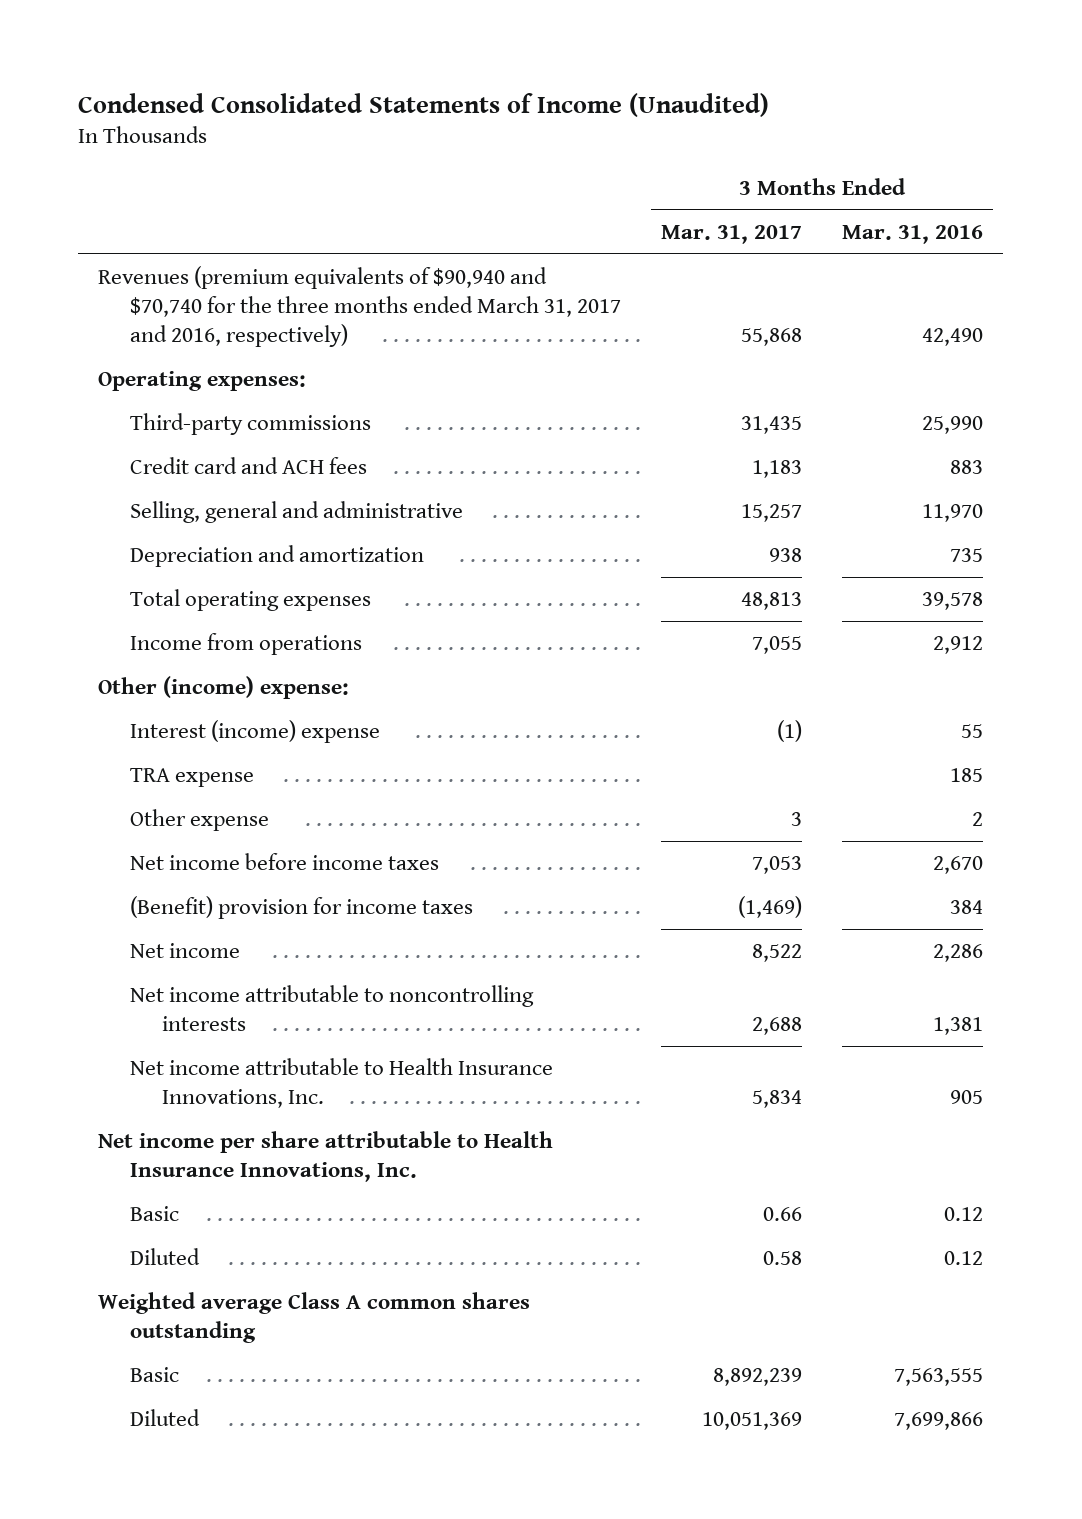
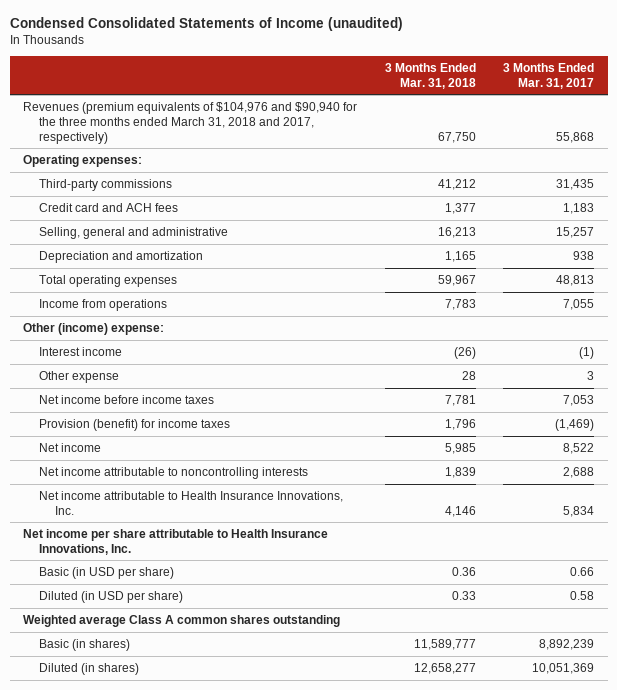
- Condensed Consolidated Statements of Income (Unaudited)
+ Condensed Consolidated Statements of Income (unaudited)
- | 3 Months Ended Mar. 31, 2017 | 3 Months Ended Mar. 31, 2016
+ | 3 Months Ended Mar. 31, 2018 | 3 Months Ended Mar. 31, 2017
- Revenues (premium equivalents of $90,940 and $70,740 for the three months ended March 31, 2017 and 2016, respectively) | 55,868 | 42,490
+ Revenues (premium equivalents of $104,976 and $90,940 for the three months ended March 31, 2018 and 2017, respectively) | 67,750 | 55,868
- Interest (income) expense | (1) | 55
- TRA expense | | 185
+ Interest income | (26) | (1)
- (Benefit) provision for income taxes | (1,469) | 384
+ Provision (benefit) for income taxes | 1,796 | (1,469)
- Basic | 0.66 | 0.12
- Diluted | 0.58 | 0.12
+ Basic (in USD per share) | 0.36 | 0.66
+ Diluted (in USD per share) | 0.33 | 0.58
- Basic | 8,892,239 | 7,563,555
- Diluted | 10,051,369 | 7,699,866
+ Basic (in shares) | 11,589,777 | 8,892,239
+ Diluted (in shares) | 12,658,277 | 10,051,369

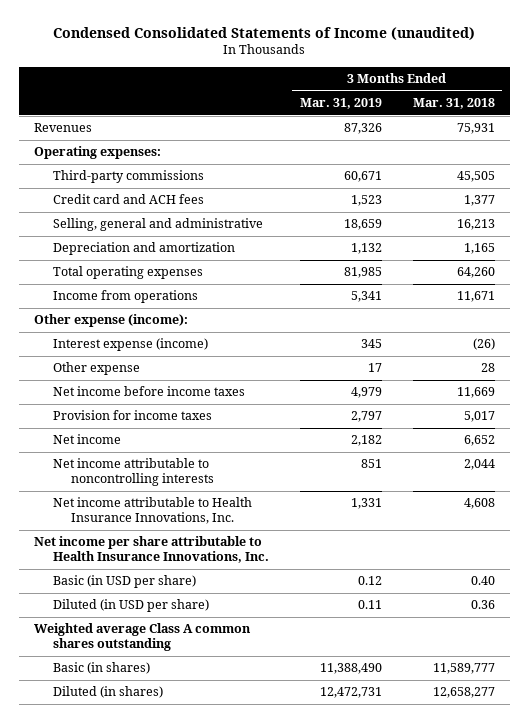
- | 3 Months Ended Mar. 31, 2018 | 3 Months Ended Mar. 31, 2017
+ | 3 Months Ended Mar. 31, 2019 | 3 Months Ended Mar. 31, 2018
- Revenues (premium equivalents of $104,976 and $90,940 for the three months ended March 31, 2018 and 2017, respectively) | 67,750 | 55,868
+ Revenues | 87,326 | 75,931
- Third-party commissions | 41,212 | 31,435
+ Third-party commissions | 60,671 | 45,505
- Total operating expenses | 59,967 | 48,813
- Income from operations | 7,783 | 7,055
- Other (income) expense:
- Interest income | (26) | (1)
+ Total operating expenses | 81,985 | 64,260
+ Income from operations | 5,341 | 11,671
+ Other expense (income):
+ Interest expense (income) | 345 | (26)
- Net income before income taxes | 7,781 | 7,053
- Provision (benefit) for income taxes | 1,796 | (1,469)
- Net income | 5,985 | 8,522
- Net income attributable to noncontrolling interests | 1,839 | 2,688
- Net income attributable to Health Insurance Innovations, Inc. | 4,146 | 5,834
+ Net income before income taxes | 4,979 | 11,669
+ Provision for income taxes | 2,797 | 5,017
+ Net income | 2,182 | 6,652
+ Net income attributable to noncontrolling interests | 851 | 2,044
+ Net income attributable to Health Insurance Innovations, Inc. | 1,331 | 4,608
- Basic (in USD per share) | 0.36 | 0.66
- Diluted (in USD per share) | 0.33 | 0.58
+ Basic (in USD per share) | 0.12 | 0.40
+ Diluted (in USD per share) | 0.11 | 0.36

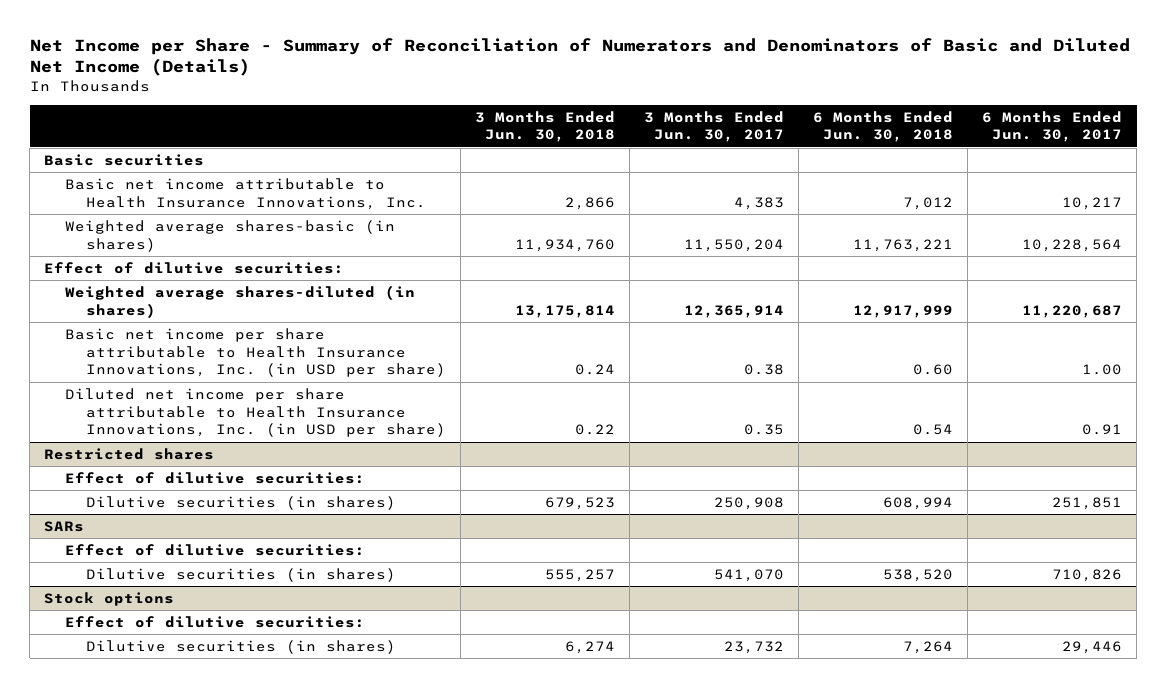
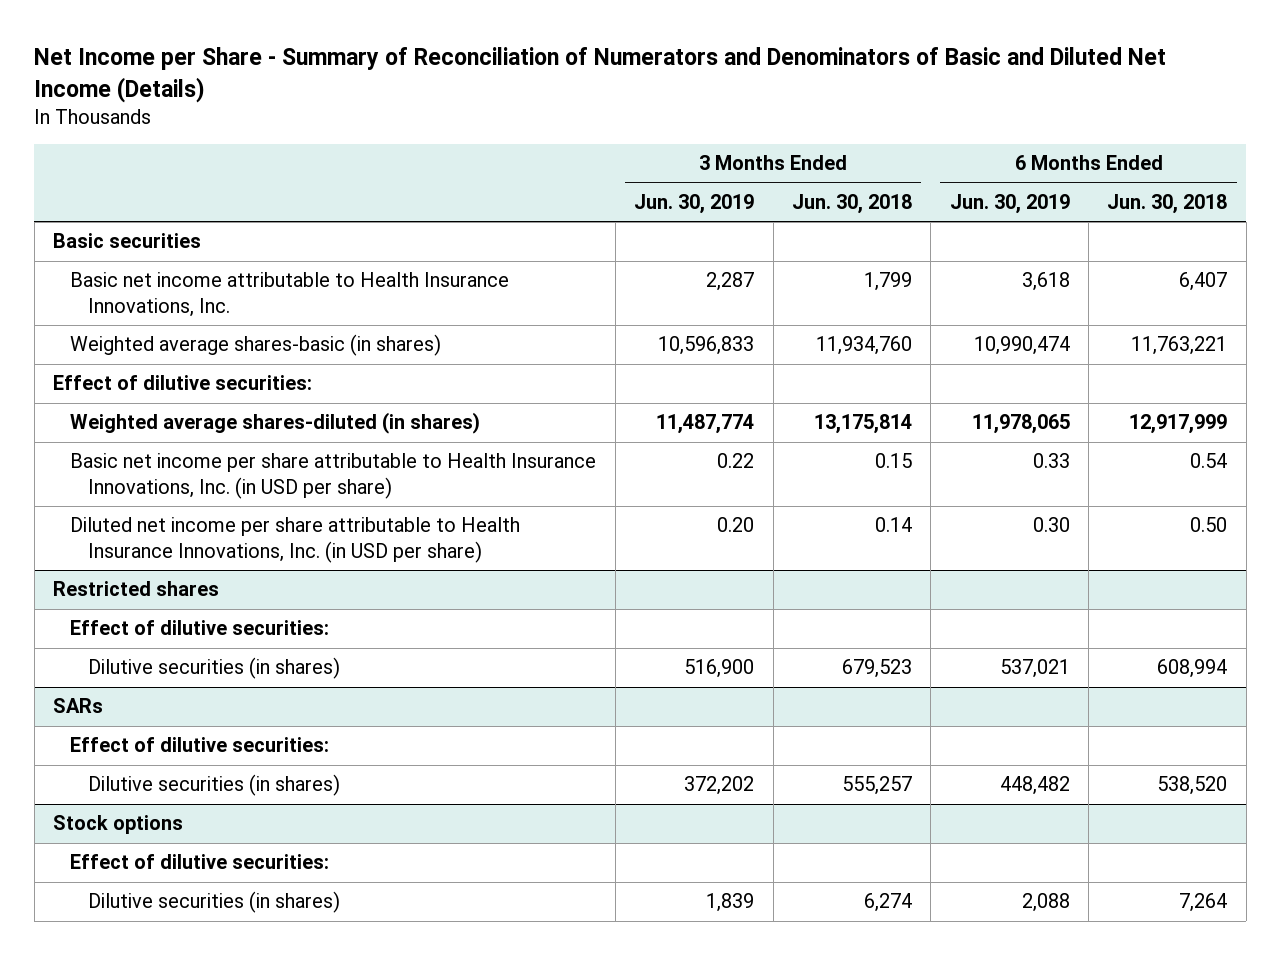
- | 3 Months Ended Jun. 30, 2018 | 3 Months Ended Jun. 30, 2017 | 6 Months Ended Jun. 30, 2018 | 6 Months Ended Jun. 30, 2017
+ | 3 Months Ended Jun. 30, 2019 | 3 Months Ended Jun. 30, 2018 | 6 Months Ended Jun. 30, 2019 | 6 Months Ended Jun. 30, 2018
- Basic net income attributable to Health Insurance Innovations, Inc. | 2,866 | 4,383 | 7,012 | 10,217
+ Basic net income attributable to Health Insurance Innovations, Inc. | 2,287 | 1,799 | 3,618 | 6,407
- Basic net income per share attributable to Health Insurance Innovations, Inc. (in USD per share) | 0.24 | 0.38 | 0.60 | 1.00
- Diluted net income per share attributable to Health Insurance Innovations, Inc. (in USD per share) | 0.22 | 0.35 | 0.54 | 0.91
+ Basic net income per share attributable to Health Insurance Innovations, Inc. (in USD per share) | 0.22 | 0.15 | 0.33 | 0.54
+ Diluted net income per share attributable to Health Insurance Innovations, Inc. (in USD per share) | 0.20 | 0.14 | 0.30 | 0.50

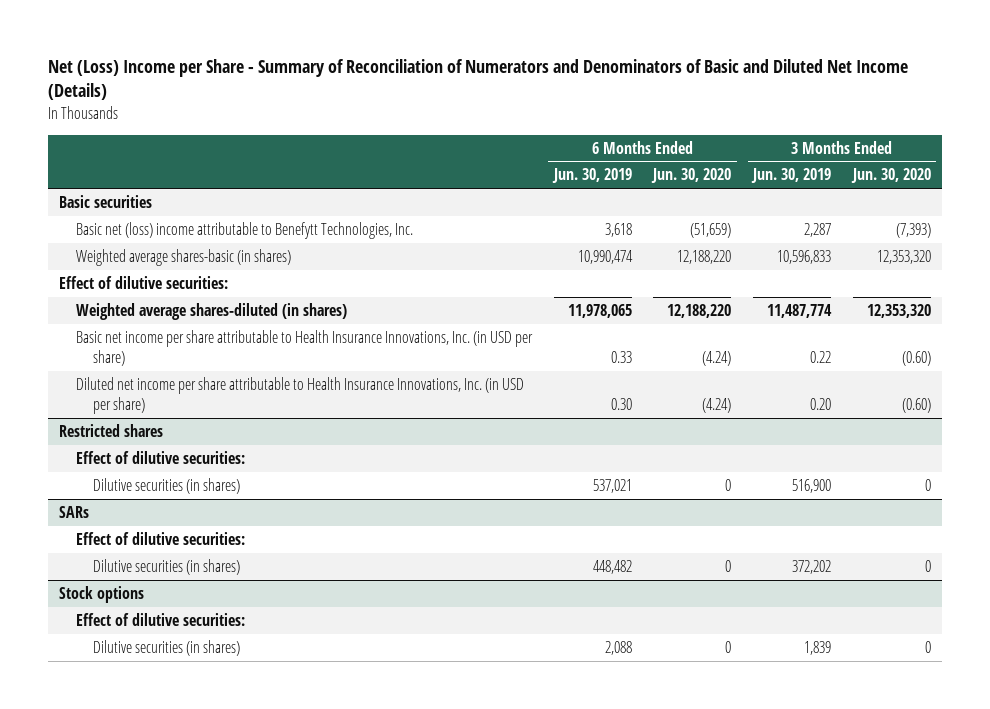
- Net Income per Share - Summary of Reconciliation of Numerators and Denominators of Basic and Diluted Net Income (Details)
+ Net (Loss) Income per Share - Summary of Reconciliation of Numerators and Denominators of Basic and Diluted Net Income (Details)
- | 3 Months Ended Jun. 30, 2019 | 3 Months Ended Jun. 30, 2018 | 6 Months Ended Jun. 30, 2019 | 6 Months Ended Jun. 30, 2018
+ | 6 Months Ended Jun. 30, 2019 | 6 Months Ended Jun. 30, 2020 | 3 Months Ended Jun. 30, 2019 | 3 Months Ended Jun. 30, 2020
- Basic net income attributable to Health Insurance Innovations, Inc. | 2,287 | 1,799 | 3,618 | 6,407
+ Basic net (loss) income attributable to Benefytt Technologies, Inc. | 3,618 | (51,659) | 2,287 | (7,393)

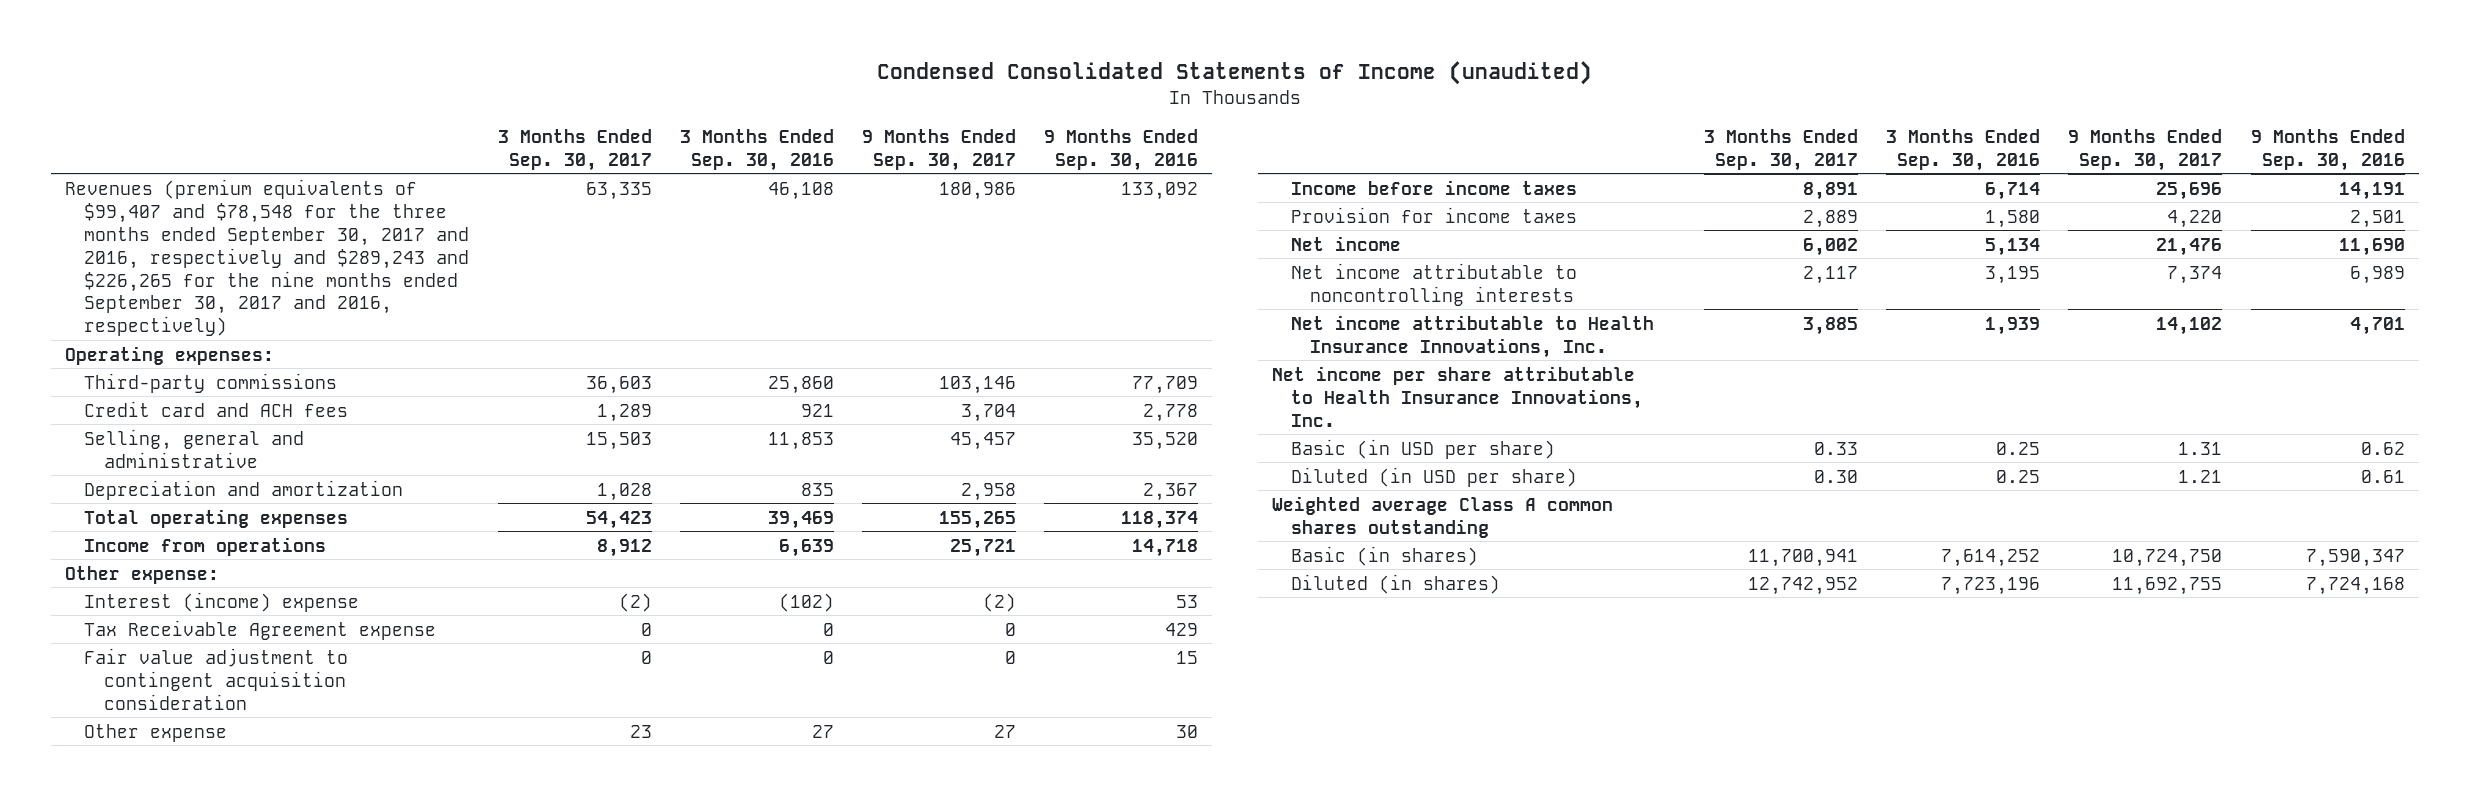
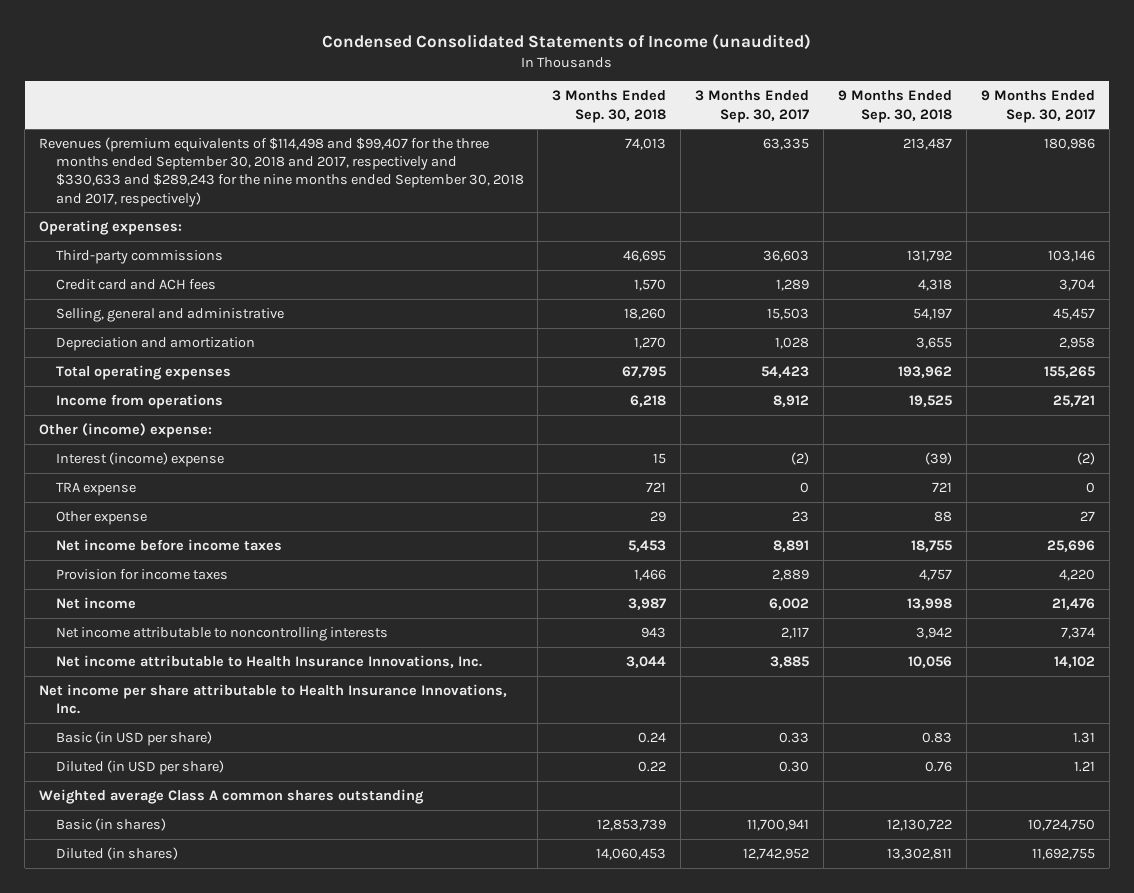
- | 3 Months Ended Sep. 30, 2017 | 3 Months Ended Sep. 30, 2016 | 9 Months Ended Sep. 30, 2017 | 9 Months Ended Sep. 30, 2016
+ | 3 Months Ended Sep. 30, 2018 | 3 Months Ended Sep. 30, 2017 | 9 Months Ended Sep. 30, 2018 | 9 Months Ended Sep. 30, 2017
- Revenues (premium equivalents of $99,407 and $78,548 for the three months ended September 30, 2017 and 2016, respectively and $289,243 and $226,265 for the nine months ended September 30, 2017 and 2016, respectively) | 63,335 | 46,108 | 180,986 | 133,092
+ Revenues (premium equivalents of $114,498 and $99,407 for the three months ended September 30, 2018 and 2017, respectively and $330,633 and $289,243 for the nine months ended September 30, 2018 and 2017, respectively) | 74,013 | 63,335 | 213,487 | 180,986
- Other expense:
+ Other (income) expense:
- Tax Receivable Agreement expense | 0 | 0 | 0 | 429
- Fair value adjustment to contingent acquisition consideration | 0 | 0 | 0 | 15
+ TRA expense | 721 | 0 | 721 | 0
- Income before income taxes | 8,891 | 6,714 | 25,696 | 14,191
+ Net income before income taxes | 5,453 | 8,891 | 18,755 | 25,696

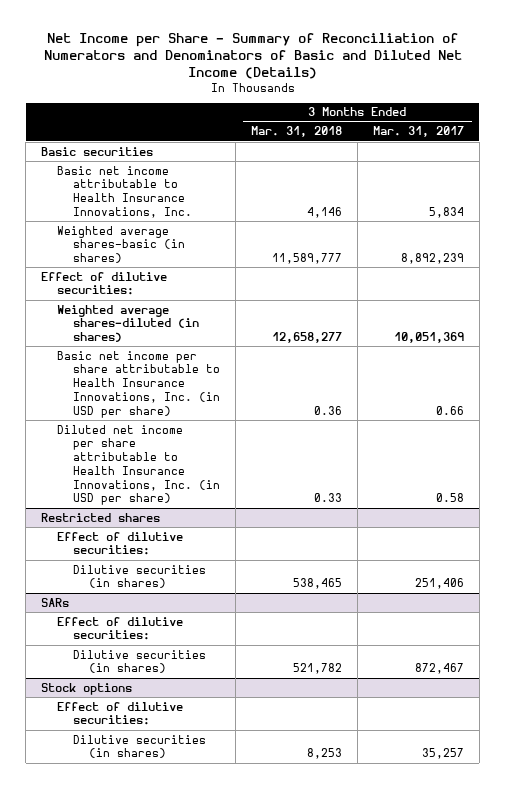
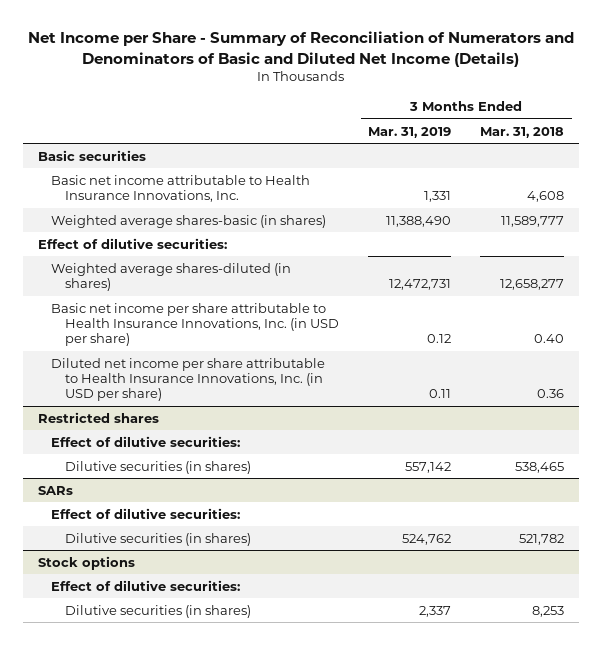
- | 3 Months Ended Mar. 31, 2018 | 3 Months Ended Mar. 31, 2017
+ | 3 Months Ended Mar. 31, 2019 | 3 Months Ended Mar. 31, 2018
- Basic net income attributable to Health Insurance Innovations, Inc. | 4,146 | 5,834
+ Basic net income attributable to Health Insurance Innovations, Inc. | 1,331 | 4,608
- Basic net income per share attributable to Health Insurance Innovations, Inc. (in USD per share) | 0.36 | 0.66
- Diluted net income per share attributable to Health Insurance Innovations, Inc. (in USD per share) | 0.33 | 0.58
+ Basic net income per share attributable to Health Insurance Innovations, Inc. (in USD per share) | 0.12 | 0.40
+ Diluted net income per share attributable to Health Insurance Innovations, Inc. (in USD per share) | 0.11 | 0.36

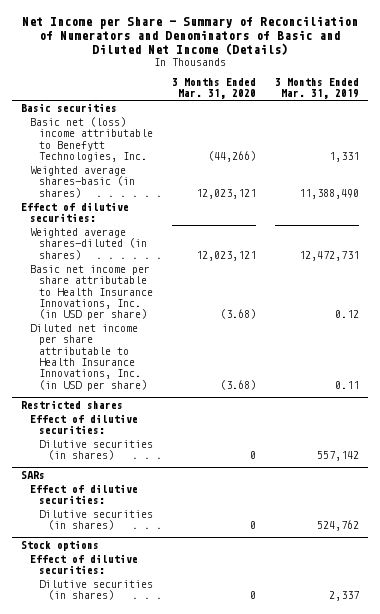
- | 3 Months Ended Mar. 31, 2019 | 3 Months Ended Mar. 31, 2018
+ | 3 Months Ended Mar. 31, 2020 | 3 Months Ended Mar. 31, 2019
- Basic net income attributable to Health Insurance Innovations, Inc. | 1,331 | 4,608
+ Basic net (loss) income attributable to Benefytt Technologies, Inc. | (44,266) | 1,331

